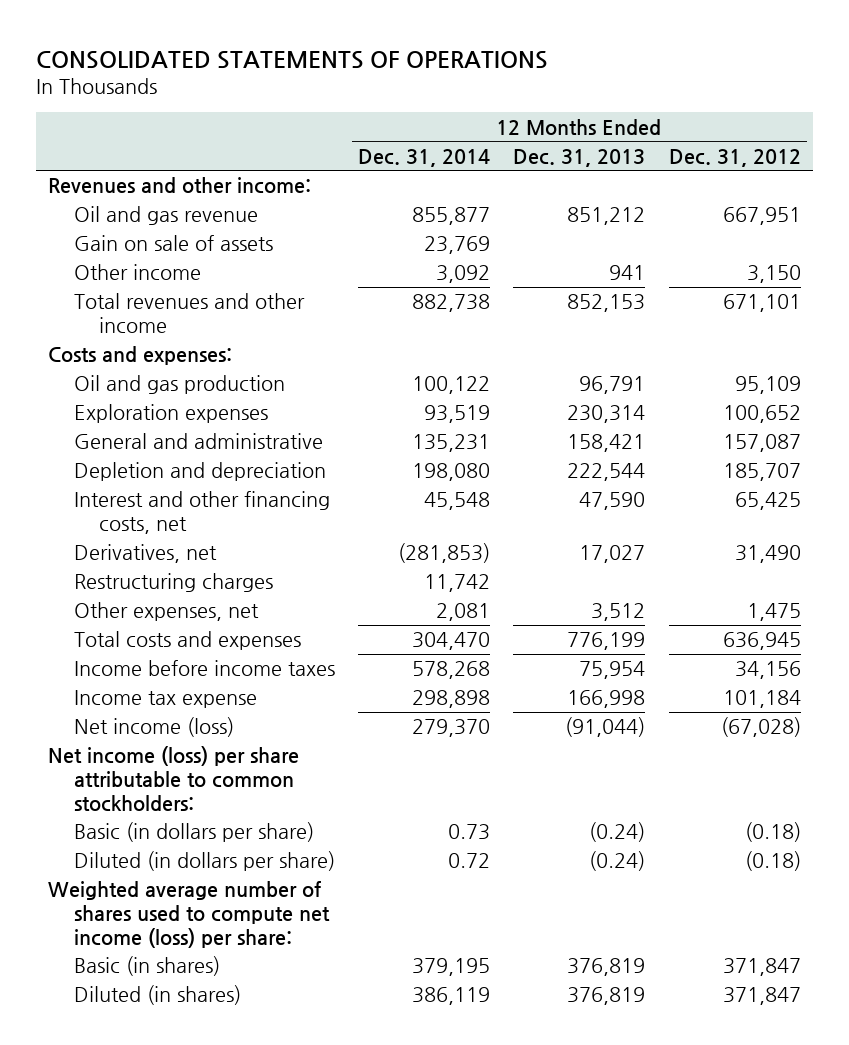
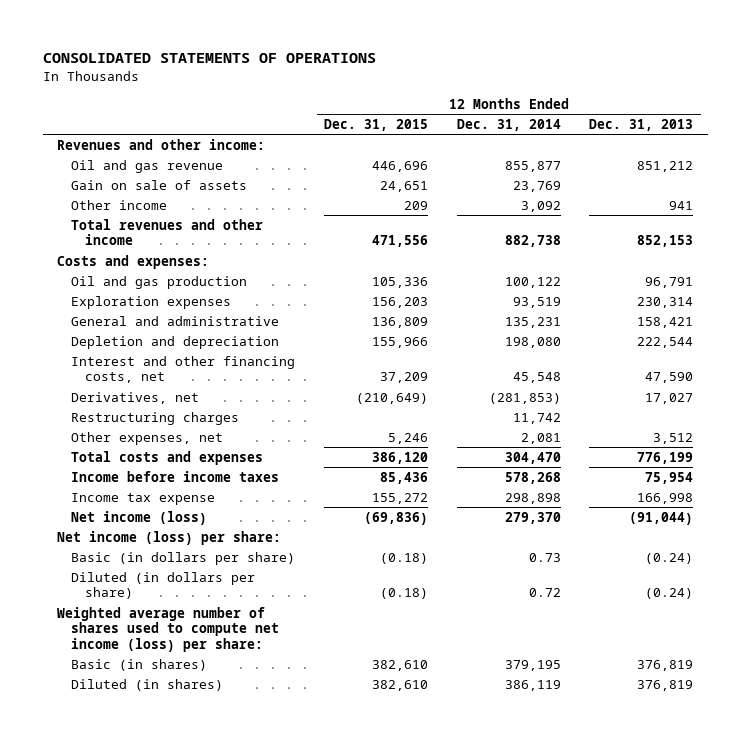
- | 12 Months Ended Dec. 31, 2014 | 12 Months Ended Dec. 31, 2013 | 12 Months Ended Dec. 31, 2012
+ | 12 Months Ended Dec. 31, 2015 | 12 Months Ended Dec. 31, 2014 | 12 Months Ended Dec. 31, 2013
- Net income (loss) per share attributable to common stockholders:
+ Net income (loss) per share:

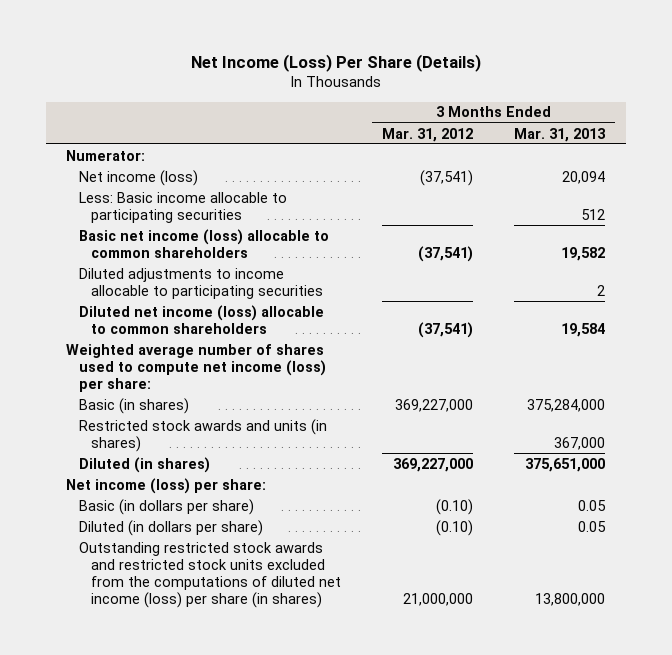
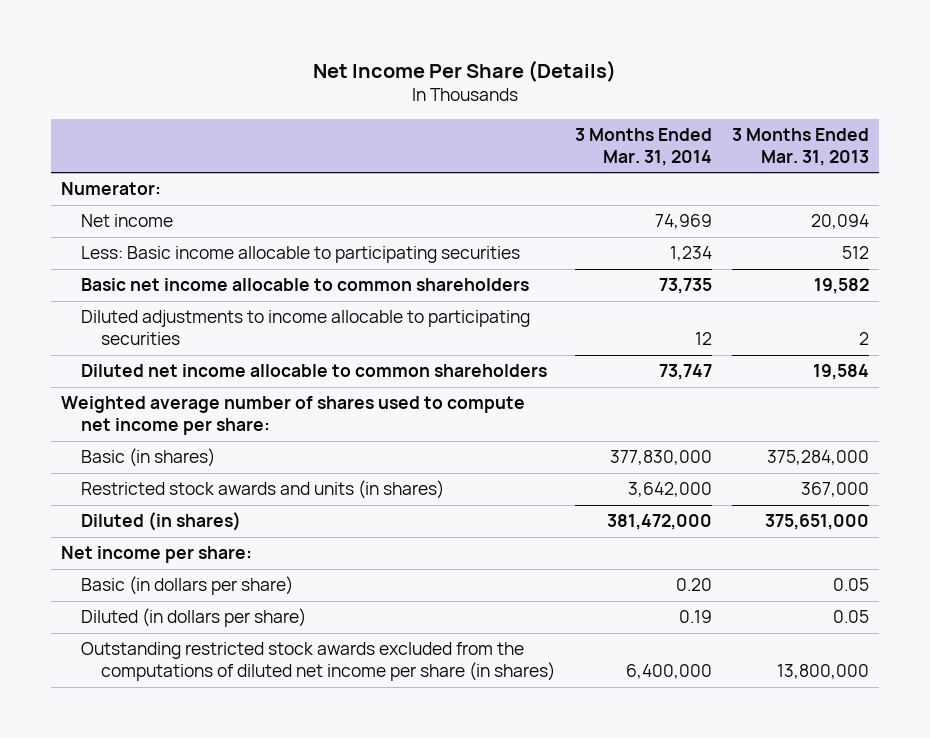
- Net Income (Loss) Per Share (Details)
+ Net Income Per Share (Details)
- | 3 Months Ended Mar. 31, 2012 | 3 Months Ended Mar. 31, 2013
+ | 3 Months Ended Mar. 31, 2014 | 3 Months Ended Mar. 31, 2013
- Net income (loss) | (37,541) | 20,094
+ Net income | 74,969 | 20,094
- Basic net income (loss) allocable to common shareholders | (37,541) | 19,582
+ Basic net income allocable to common shareholders | 73,735 | 19,582
- Diluted net income (loss) allocable to common shareholders | (37,541) | 19,584
- Weighted average number of shares used to compute net income (loss) per share:
+ Diluted net income allocable to common shareholders | 73,747 | 19,584
+ Weighted average number of shares used to compute net income per share:
- Net income (loss) per share:
+ Net income per share:
- Outstanding restricted stock awards and restricted stock units excluded from the computations of diluted net income (loss) per share (in shares) | 21,000,000 | 13,800,000
+ Outstanding restricted stock awards excluded from the computations of diluted net income per share (in shares) | 6,400,000 | 13,800,000

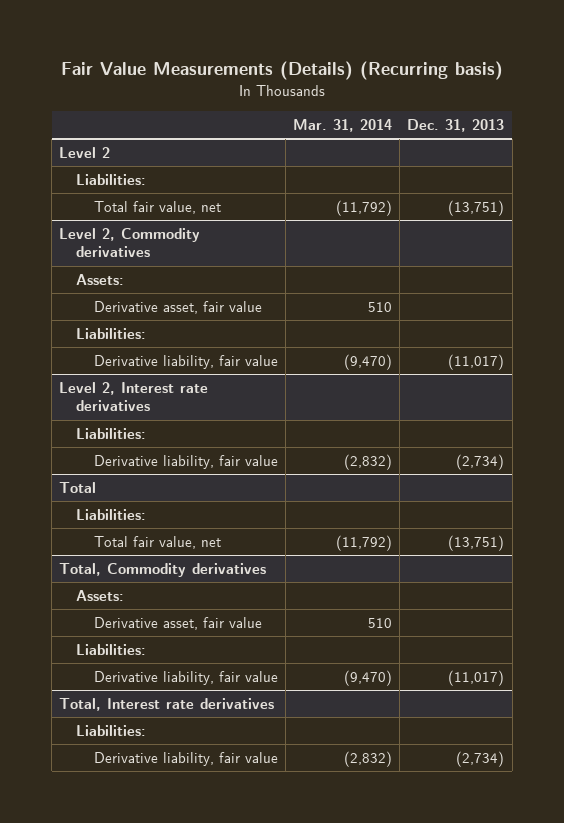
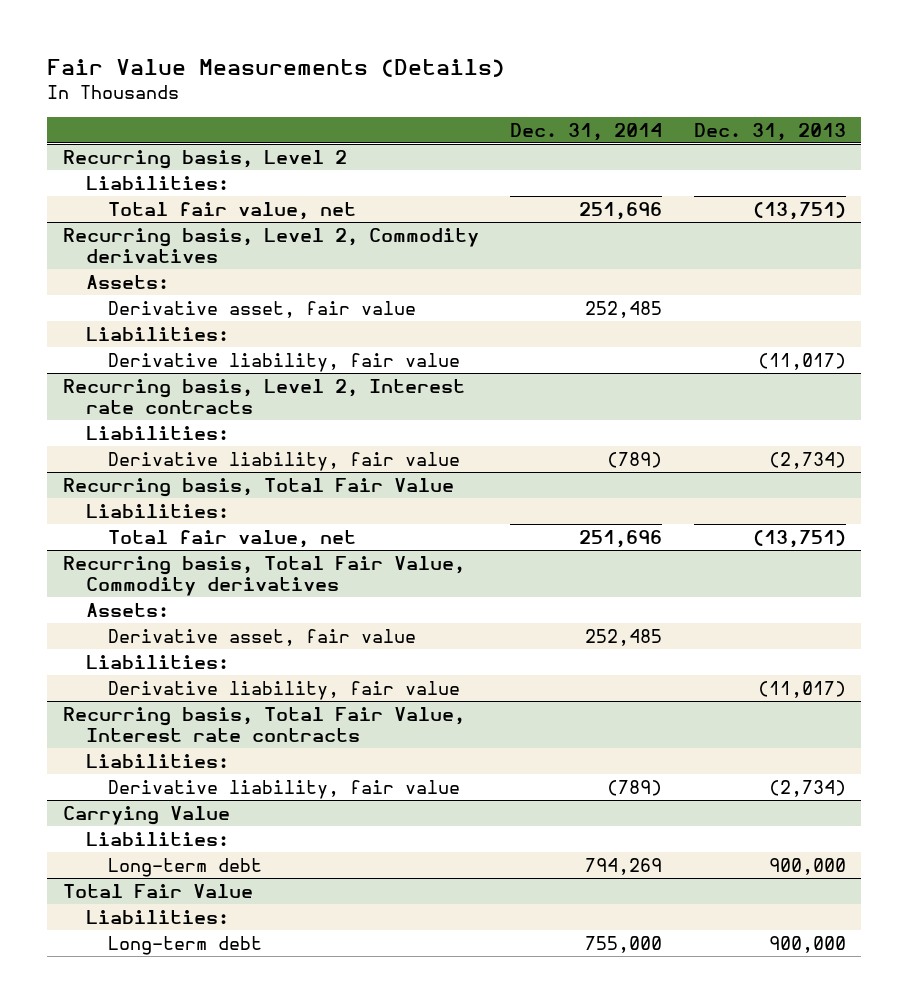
- Fair Value Measurements (Details) (Recurring basis)
+ Fair Value Measurements (Details)
- | Mar. 31, 2014 | Dec. 31, 2013
+ | Dec. 31, 2014 | Dec. 31, 2013
- Level 2
+ Recurring basis, Level 2
- Level 2, Commodity derivatives
+ Recurring basis, Level 2, Commodity derivatives
- Level 2, Interest rate derivatives
+ Recurring basis, Level 2, Interest rate contracts
- Total
+ Recurring basis, Total Fair Value
- Total, Commodity derivatives
+ Recurring basis, Total Fair Value, Commodity derivatives
- Total, Interest rate derivatives
+ Recurring basis, Total Fair Value, Interest rate contracts
+ Carrying Value
+ Liabilities:
+ Long-term debt | 794,269 | 900,000
+ Total Fair Value
+ Liabilities:
+ Long-term debt | 755,000 | 900,000

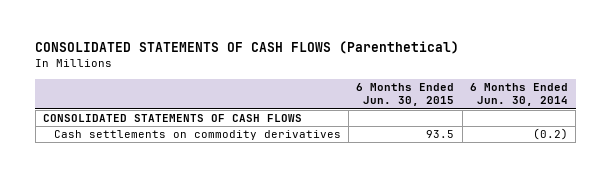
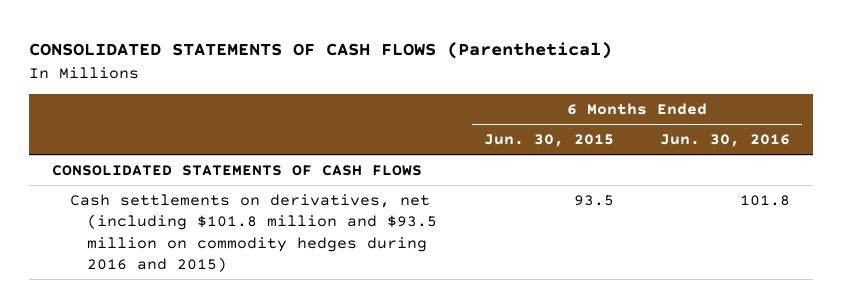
- | 6 Months Ended Jun. 30, 2015 | 6 Months Ended Jun. 30, 2014
+ | 6 Months Ended Jun. 30, 2015 | 6 Months Ended Jun. 30, 2016
- Cash settlements on commodity derivatives | 93.5 | (0.2)
+ Cash settlements on derivatives, net (including $101.8 million and $93.5 million on commodity hedges during 2016 and 2015) | 93.5 | 101.8

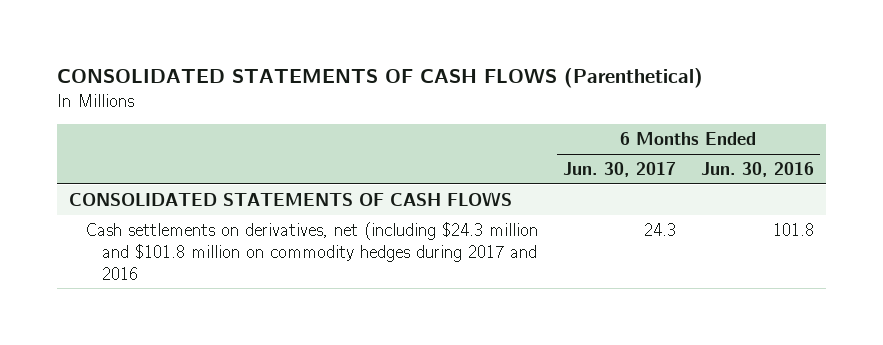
- | 6 Months Ended Jun. 30, 2015 | 6 Months Ended Jun. 30, 2016
+ | 6 Months Ended Jun. 30, 2017 | 6 Months Ended Jun. 30, 2016
- Cash settlements on derivatives, net (including $101.8 million and $93.5 million on commodity hedges during 2016 and 2015) | 93.5 | 101.8
+ Cash settlements on derivatives, net (including $24.3 million and $101.8 million on commodity hedges during 2017 and 2016 | 24.3 | 101.8

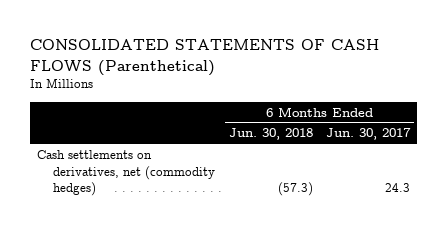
- | 6 Months Ended Jun. 30, 2017 | 6 Months Ended Jun. 30, 2016
+ | 6 Months Ended Jun. 30, 2018 | 6 Months Ended Jun. 30, 2017
- CONSOLIDATED STATEMENTS OF CASH FLOWS
- Cash settlements on derivatives, net (including $24.3 million and $101.8 million on commodity hedges during 2017 and 2016 | 24.3 | 101.8
+ Cash settlements on derivatives, net (commodity hedges) | (57.3) | 24.3

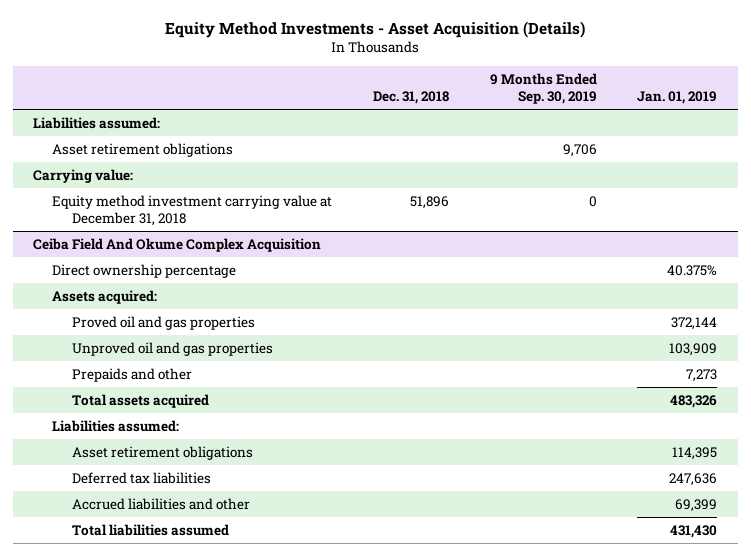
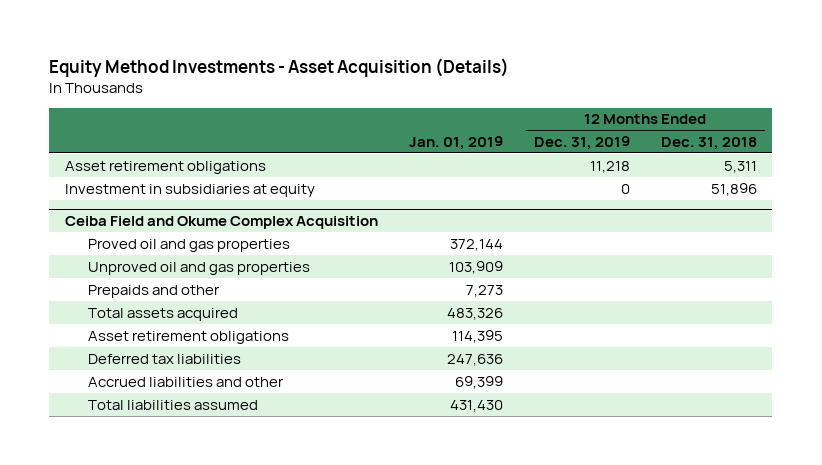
- | Dec. 31, 2018 | 9 Months Ended Sep. 30, 2019 | Jan. 01, 2019
+ | Jan. 01, 2019 | 12 Months Ended Dec. 31, 2019 | 12 Months Ended Dec. 31, 2018
- Liabilities assumed:
- Carrying value:
- Equity method investment carrying value at December 31, 2018 | 51,896 | 0 |
- Ceiba Field And Okume Complex Acquisition
- Direct ownership percentage | | | 40.375%
- Assets acquired:
+ Investment in subsidiaries at equity | | 0 | 51,896
+ Ceiba Field and Okume Complex Acquisition
- Liabilities assumed:

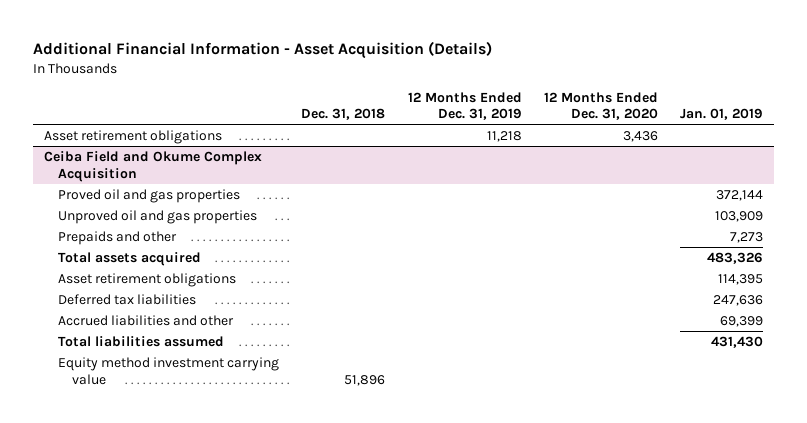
- Equity Method Investments - Asset Acquisition (Details)
+ Additional Financial Information - Asset Acquisition (Details)
- | Jan. 01, 2019 | 12 Months Ended Dec. 31, 2019 | 12 Months Ended Dec. 31, 2018
+ | Dec. 31, 2018 | 12 Months Ended Dec. 31, 2019 | 12 Months Ended Dec. 31, 2020 | Jan. 01, 2019
- Investment in subsidiaries at equity | | 0 | 51,896
@ Ceiba Field and Okume Complex Acquisition
+ Equity method investment carrying value | 51,896 | | |

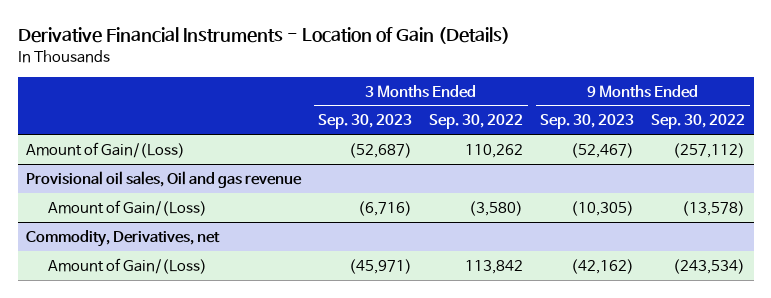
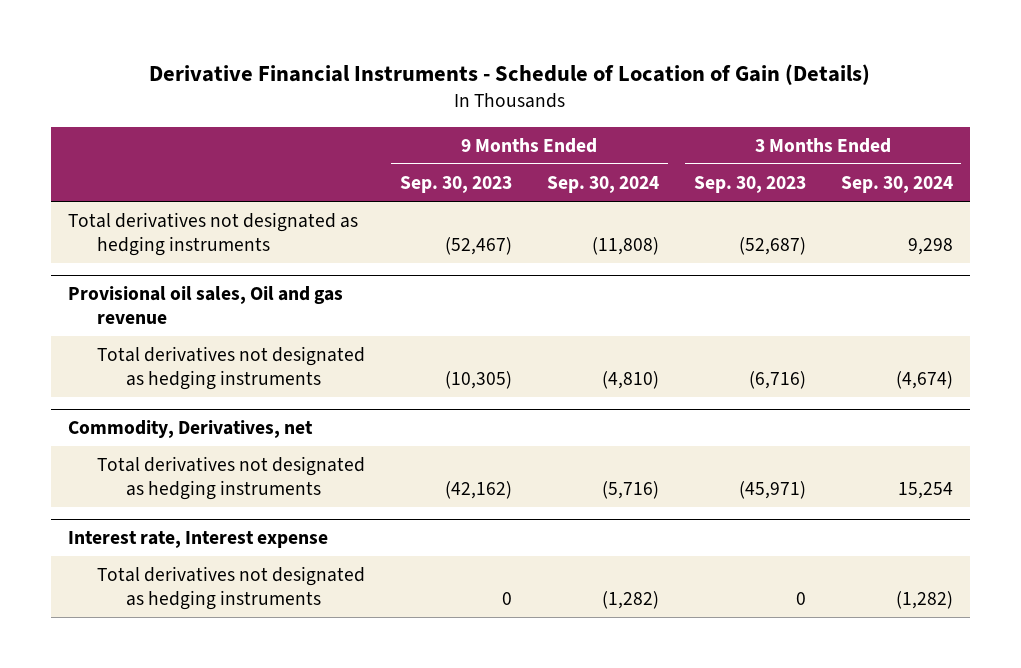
- Derivative Financial Instruments - Location of Gain (Details)
+ Derivative Financial Instruments - Schedule of Location of Gain (Details)
- | 3 Months Ended Sep. 30, 2023 | 3 Months Ended Sep. 30, 2022 | 9 Months Ended Sep. 30, 2023 | 9 Months Ended Sep. 30, 2022
+ | 9 Months Ended Sep. 30, 2023 | 9 Months Ended Sep. 30, 2024 | 3 Months Ended Sep. 30, 2023 | 3 Months Ended Sep. 30, 2024
- Amount of Gain/(Loss) | (52,687) | 110,262 | (52,467) | (257,112)
+ Total derivatives not designated as hedging instruments | (52,467) | (11,808) | (52,687) | 9,298
@ Provisional oil sales, Oil and gas revenue
- Amount of Gain/(Loss) | (6,716) | (3,580) | (10,305) | (13,578)
+ Total derivatives not designated as hedging instruments | (10,305) | (4,810) | (6,716) | (4,674)
@ Commodity, Derivatives, net
- Amount of Gain/(Loss) | (45,971) | 113,842 | (42,162) | (243,534)
+ Total derivatives not designated as hedging instruments | (42,162) | (5,716) | (45,971) | 15,254
+ Interest rate, Interest expense
+ Total derivatives not designated as hedging instruments | 0 | (1,282) | 0 | (1,282)

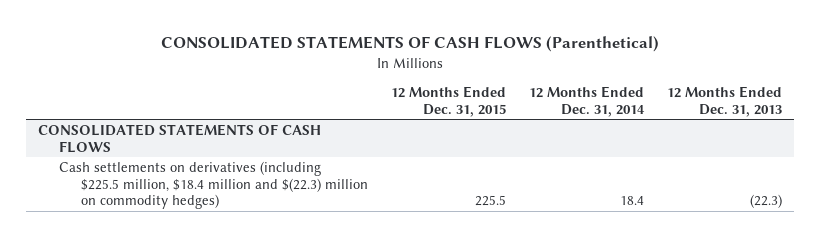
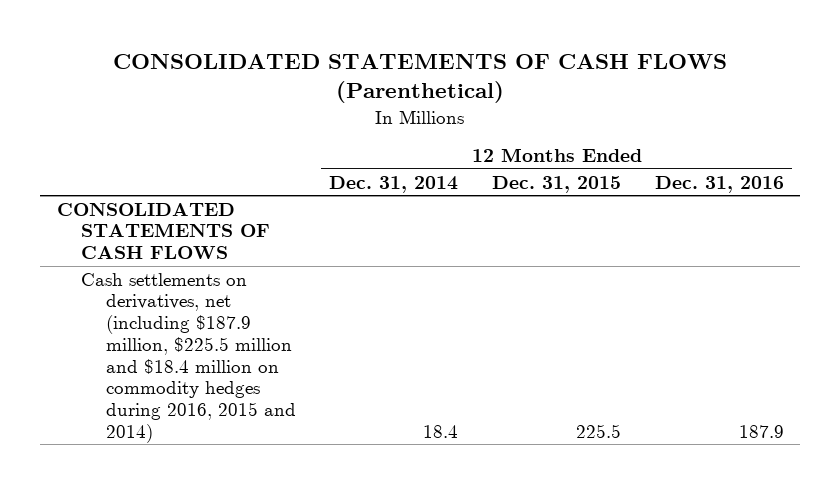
- | 12 Months Ended Dec. 31, 2015 | 12 Months Ended Dec. 31, 2014 | 12 Months Ended Dec. 31, 2013
+ | 12 Months Ended Dec. 31, 2014 | 12 Months Ended Dec. 31, 2015 | 12 Months Ended Dec. 31, 2016
- Cash settlements on derivatives (including $225.5 million, $18.4 million and $(22.3) million on commodity hedges) | 225.5 | 18.4 | (22.3)
+ Cash settlements on derivatives, net (including $187.9 million, $225.5 million and $18.4 million on commodity hedges during 2016, 2015 and 2014) | 18.4 | 225.5 | 187.9

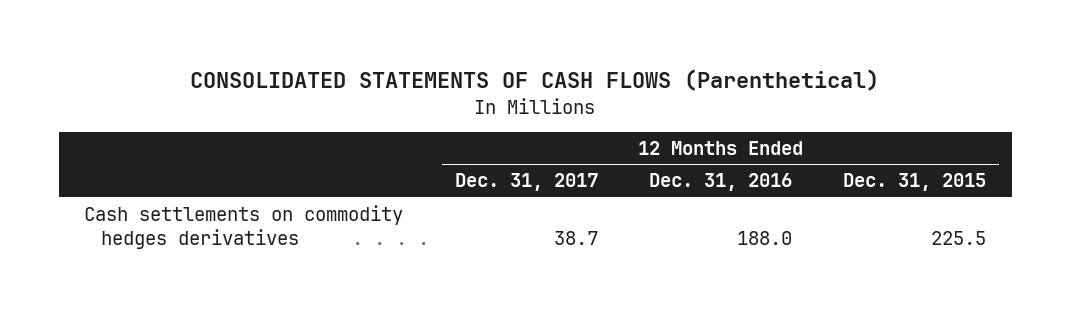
- | 12 Months Ended Dec. 31, 2014 | 12 Months Ended Dec. 31, 2015 | 12 Months Ended Dec. 31, 2016
+ | 12 Months Ended Dec. 31, 2017 | 12 Months Ended Dec. 31, 2016 | 12 Months Ended Dec. 31, 2015
- CONSOLIDATED STATEMENTS OF CASH FLOWS
- Cash settlements on derivatives, net (including $187.9 million, $225.5 million and $18.4 million on commodity hedges during 2016, 2015 and 2014) | 18.4 | 225.5 | 187.9
+ Cash settlements on commodity hedges derivatives | 38.7 | 188.0 | 225.5

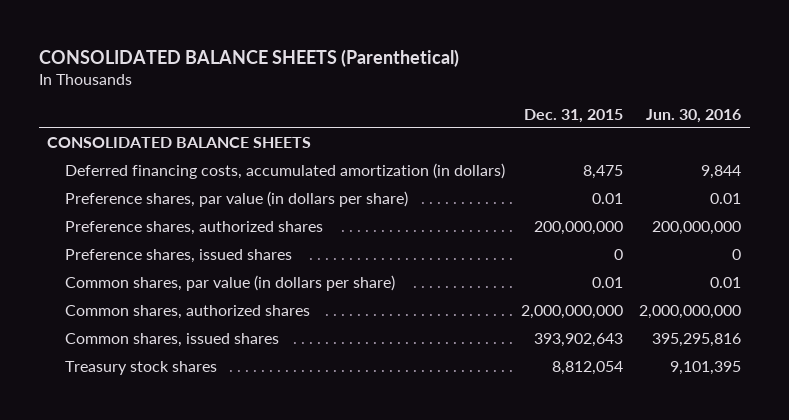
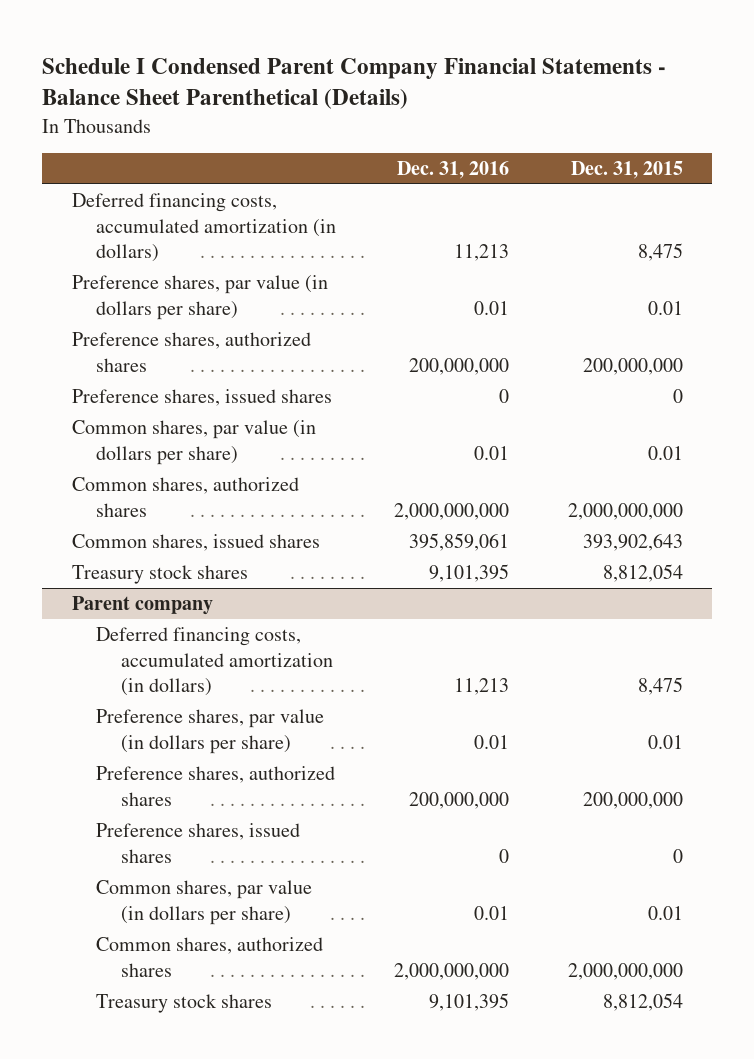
- CONSOLIDATED BALANCE SHEETS (Parenthetical)
+ Schedule I Condensed Parent Company Financial Statements - Balance Sheet Parenthetical (Details)
- | Dec. 31, 2015 | Jun. 30, 2016
+ | Dec. 31, 2016 | Dec. 31, 2015
- CONSOLIDATED BALANCE SHEETS
+ Parent company
+ Deferred financing costs, accumulated amortization (in dollars) | 11,213 | 8,475
+ Preference shares, par value (in dollars per share) | 0.01 | 0.01
+ Preference shares, authorized shares | 200,000,000 | 200,000,000
+ Preference shares, issued shares | 0 | 0
+ Common shares, par value (in dollars per share) | 0.01 | 0.01
+ Common shares, authorized shares | 2,000,000,000 | 2,000,000,000
+ Treasury stock shares | 9,101,395 | 8,812,054

